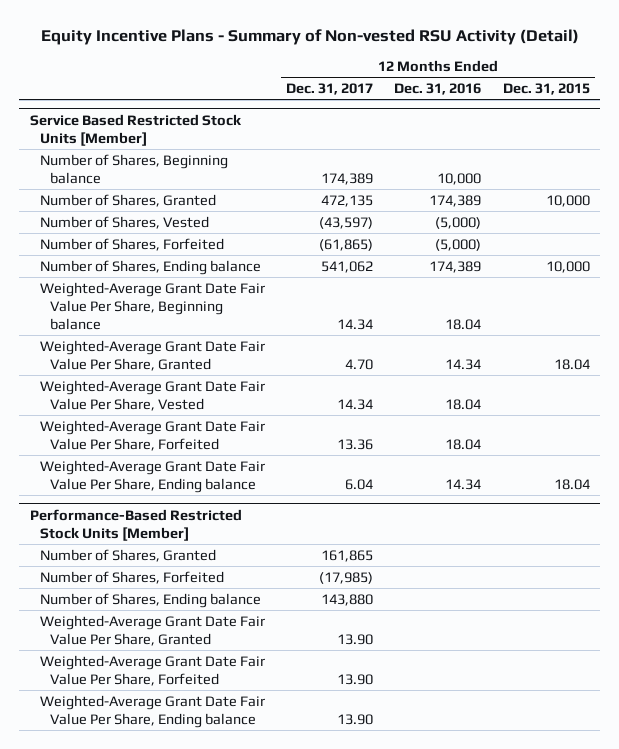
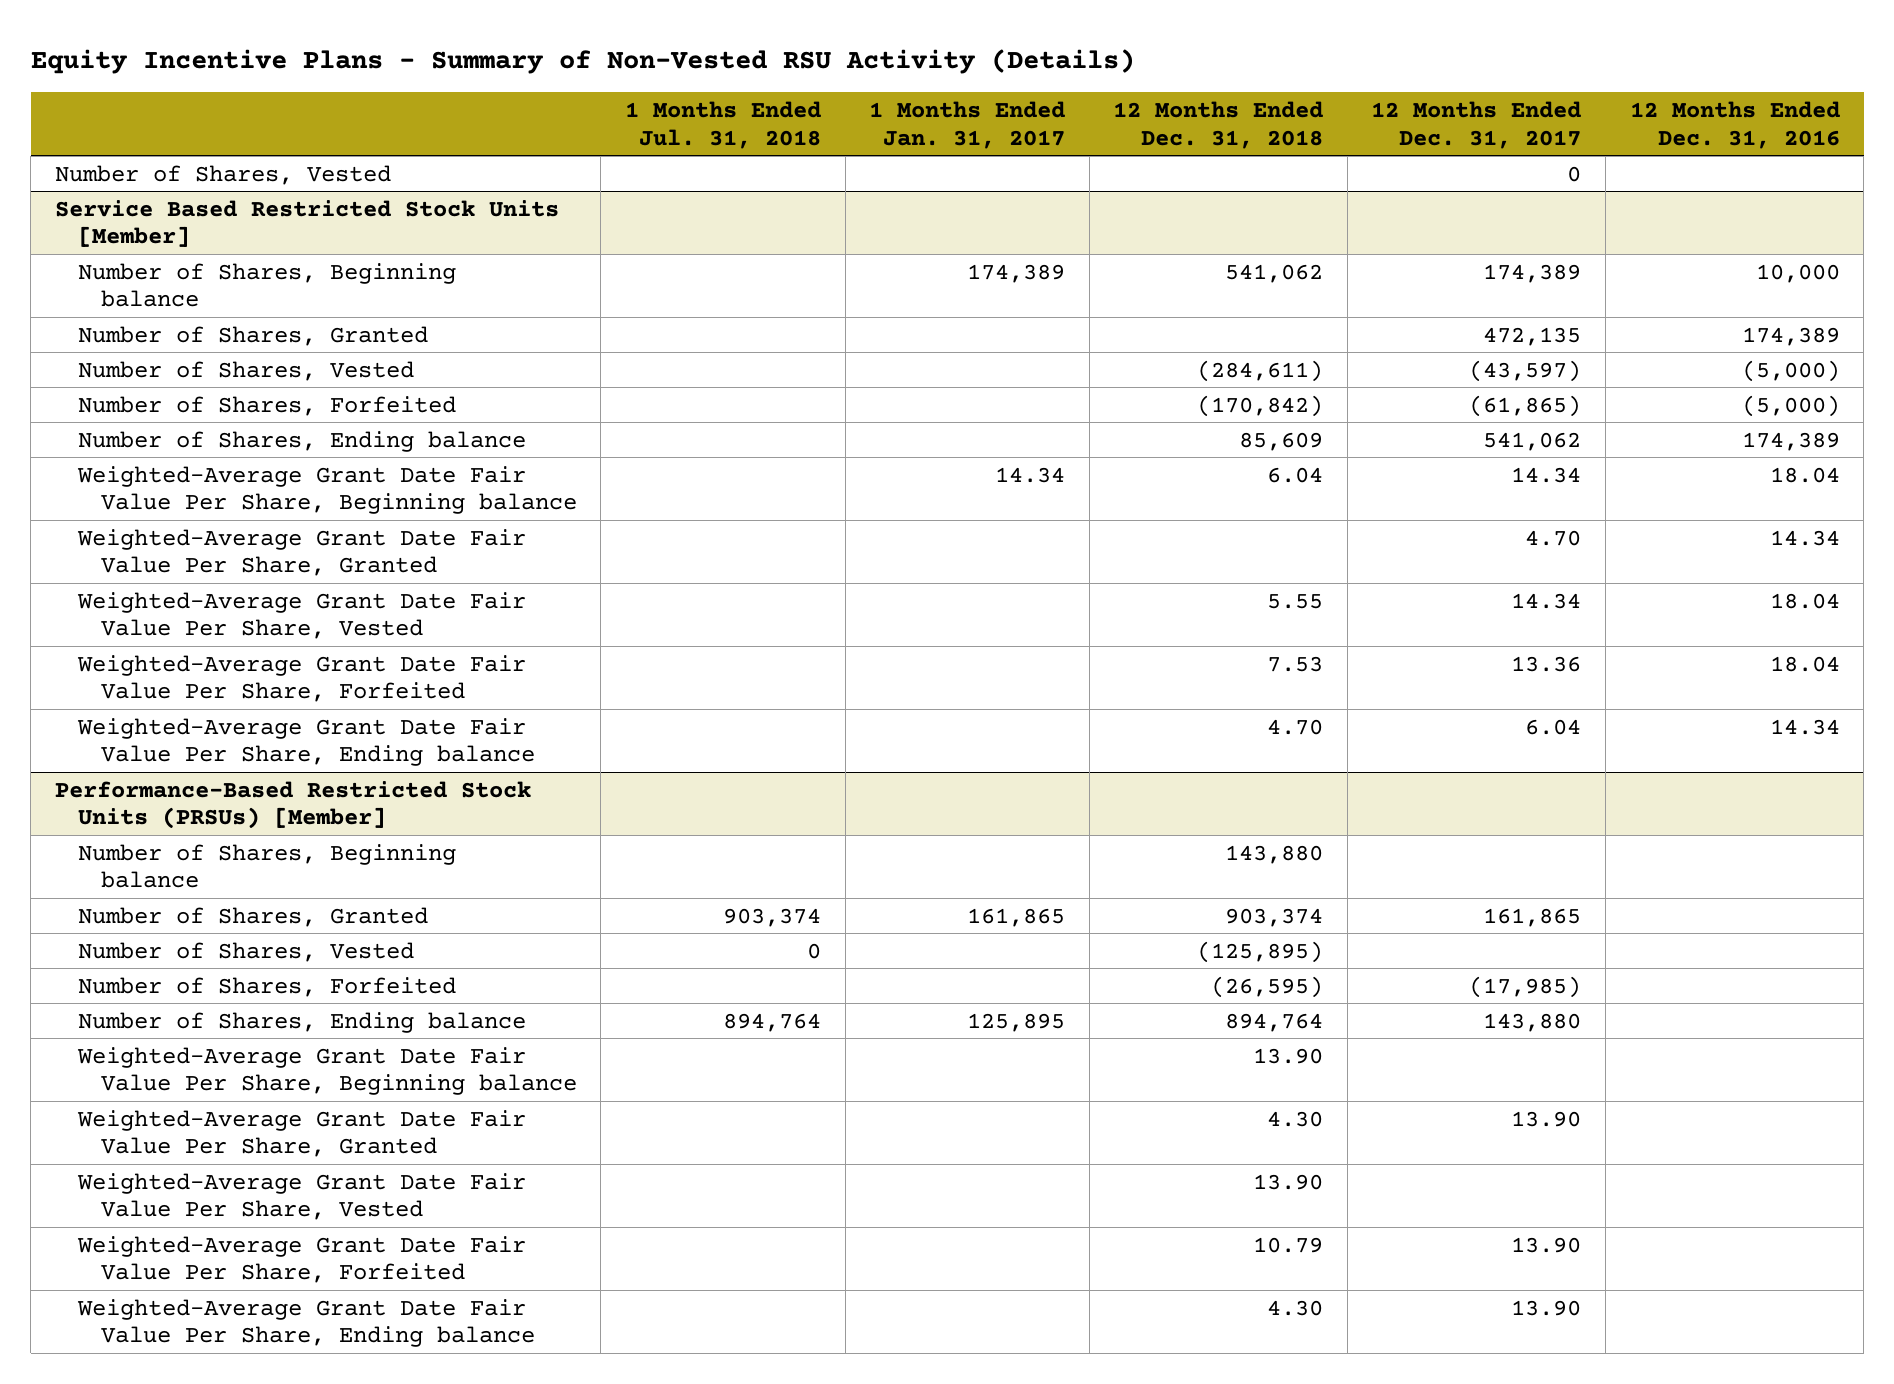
- Equity Incentive Plans - Summary of Non-vested RSU Activity (Detail)
+ Equity Incentive Plans - Summary of Non-Vested RSU Activity (Details)
- | 12 Months Ended Dec. 31, 2017 | 12 Months Ended Dec. 31, 2016 | 12 Months Ended Dec. 31, 2015
+ | 1 Months Ended Jul. 31, 2018 | 1 Months Ended Jan. 31, 2017 | 12 Months Ended Dec. 31, 2018 | 12 Months Ended Dec. 31, 2017 | 12 Months Ended Dec. 31, 2016
+ Number of Shares, Vested | | | | 0 |
- Performance-Based Restricted Stock Units [Member]
+ Performance-Based Restricted Stock Units (PRSUs) [Member]
+ Number of Shares, Beginning balance | | | 143,880 | |
+ Number of Shares, Vested | 0 | | (125,895) | |
+ Weighted-Average Grant Date Fair Value Per Share, Beginning balance | | | 13.90 | |
+ Weighted-Average Grant Date Fair Value Per Share, Vested | | | 13.90 | |

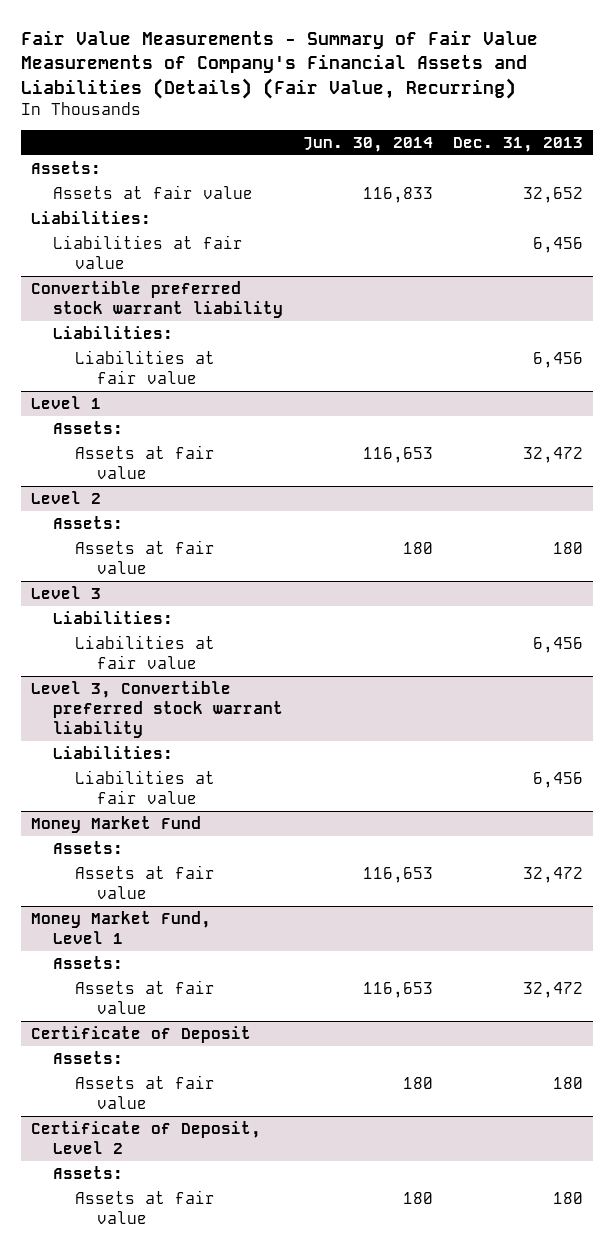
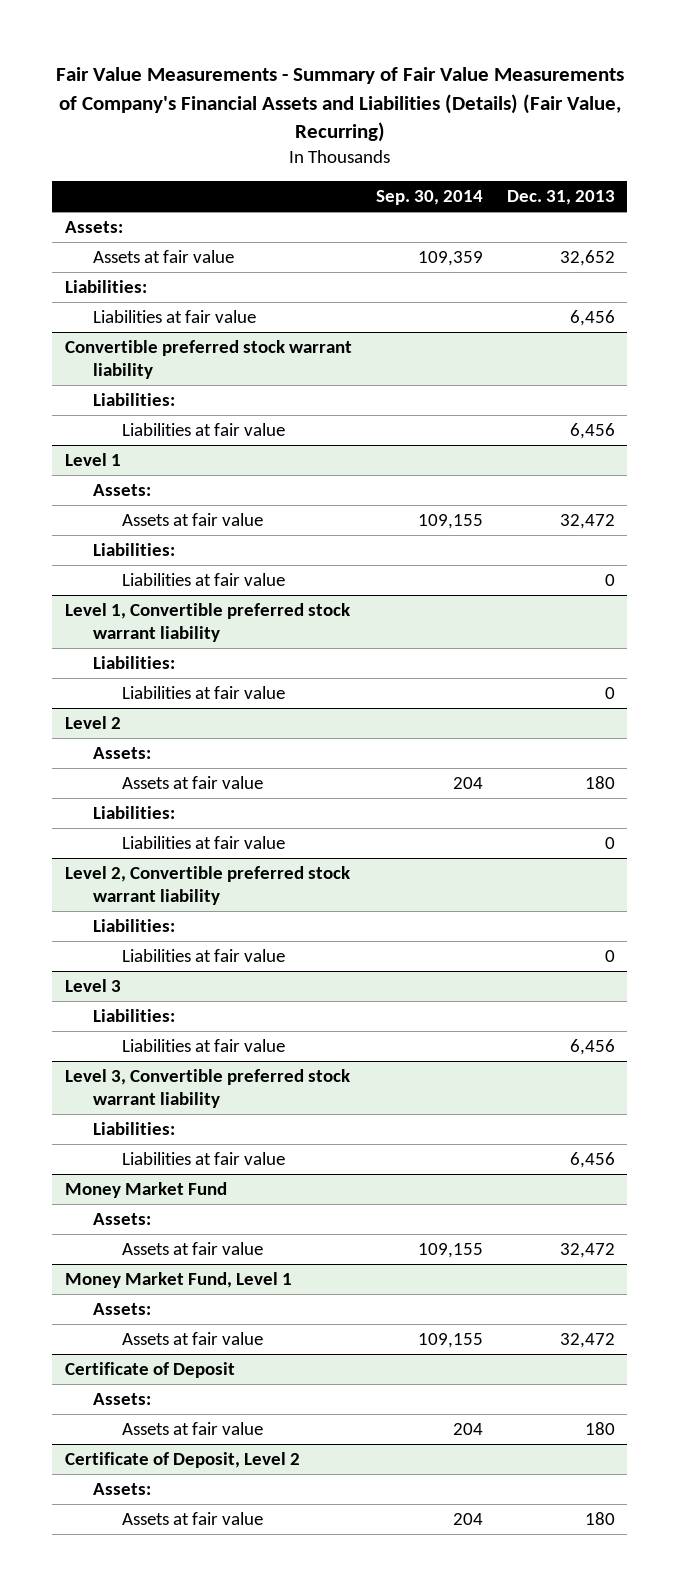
- | Jun. 30, 2014 | Dec. 31, 2013
+ | Sep. 30, 2014 | Dec. 31, 2013
@ Level 1
+ Liabilities:
+ Liabilities at fair value | | 0
+ Level 1, Convertible preferred stock warrant liability
+ Liabilities:
+ Liabilities at fair value | | 0
@ Level 2
+ Liabilities:
+ Liabilities at fair value | | 0
+ Level 2, Convertible preferred stock warrant liability
+ Liabilities:
+ Liabilities at fair value | | 0

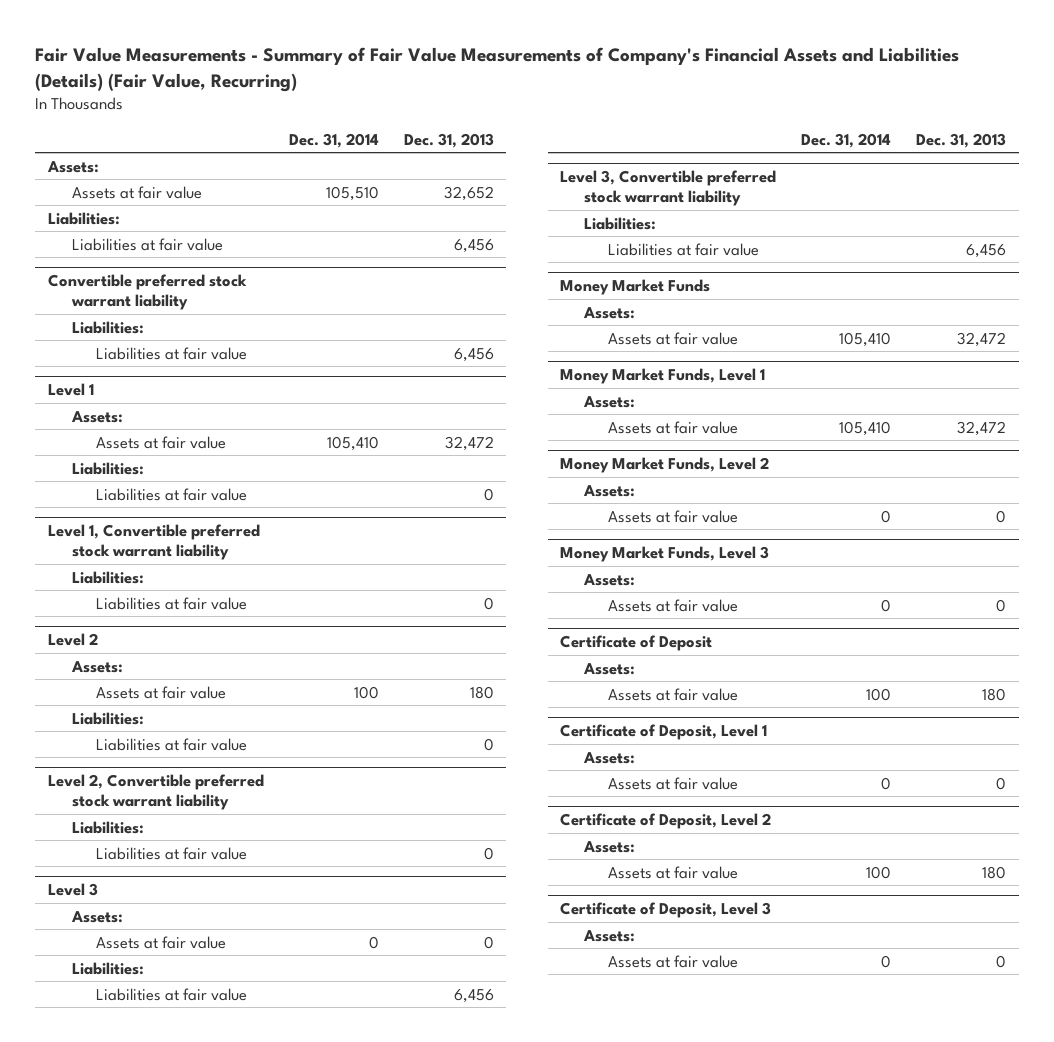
- | Sep. 30, 2014 | Dec. 31, 2013
+ | Dec. 31, 2014 | Dec. 31, 2013
@ Level 3
+ Assets:
+ Assets at fair value | 0 | 0
- Money Market Fund
+ Money Market Funds
- Money Market Fund, Level 1
+ Money Market Funds, Level 1
+ Money Market Funds, Level 2
+ Assets:
+ Assets at fair value | 0 | 0
+ Money Market Funds, Level 3
+ Assets:
+ Assets at fair value | 0 | 0
+ Certificate of Deposit, Level 1
+ Assets:
+ Assets at fair value | 0 | 0
+ Certificate of Deposit, Level 3
+ Assets:
+ Assets at fair value | 0 | 0

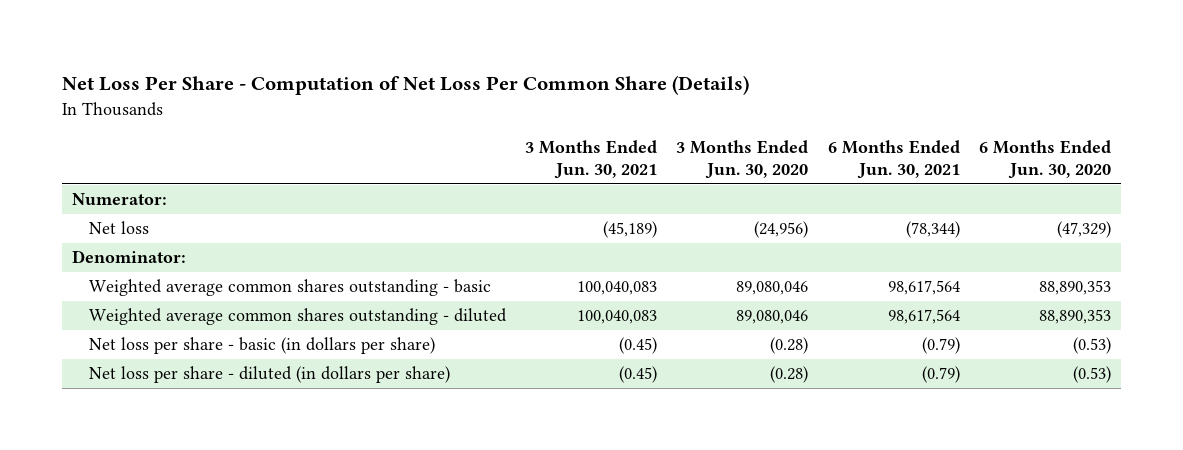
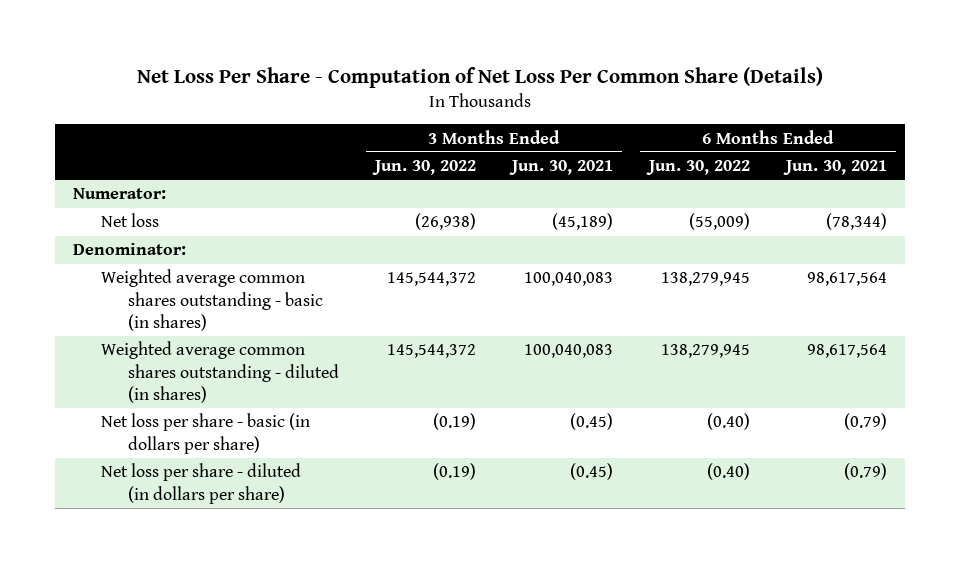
- | 3 Months Ended Jun. 30, 2021 | 3 Months Ended Jun. 30, 2020 | 6 Months Ended Jun. 30, 2021 | 6 Months Ended Jun. 30, 2020
+ | 3 Months Ended Jun. 30, 2022 | 3 Months Ended Jun. 30, 2021 | 6 Months Ended Jun. 30, 2022 | 6 Months Ended Jun. 30, 2021
- Weighted average common shares outstanding - basic | 100,040,083 | 89,080,046 | 98,617,564 | 88,890,353
- Weighted average common shares outstanding - diluted | 100,040,083 | 89,080,046 | 98,617,564 | 88,890,353
+ Weighted average common shares outstanding - basic (in shares) | 145,544,372 | 100,040,083 | 138,279,945 | 98,617,564
+ Weighted average common shares outstanding - diluted (in shares) | 145,544,372 | 100,040,083 | 138,279,945 | 98,617,564

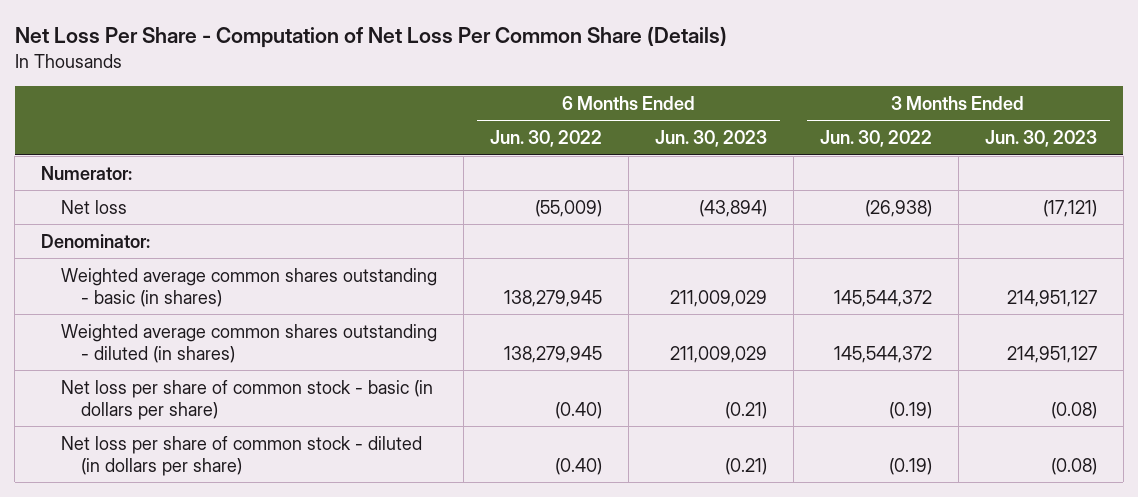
- | 3 Months Ended Jun. 30, 2022 | 3 Months Ended Jun. 30, 2021 | 6 Months Ended Jun. 30, 2022 | 6 Months Ended Jun. 30, 2021
+ | 6 Months Ended Jun. 30, 2022 | 6 Months Ended Jun. 30, 2023 | 3 Months Ended Jun. 30, 2022 | 3 Months Ended Jun. 30, 2023
- Net loss per share - basic (in dollars per share) | (0.19) | (0.45) | (0.40) | (0.79)
- Net loss per share - diluted (in dollars per share) | (0.19) | (0.45) | (0.40) | (0.79)
+ Net loss per share of common stock - basic (in dollars per share) | (0.40) | (0.21) | (0.19) | (0.08)
+ Net loss per share of common stock - diluted (in dollars per share) | (0.40) | (0.21) | (0.19) | (0.08)

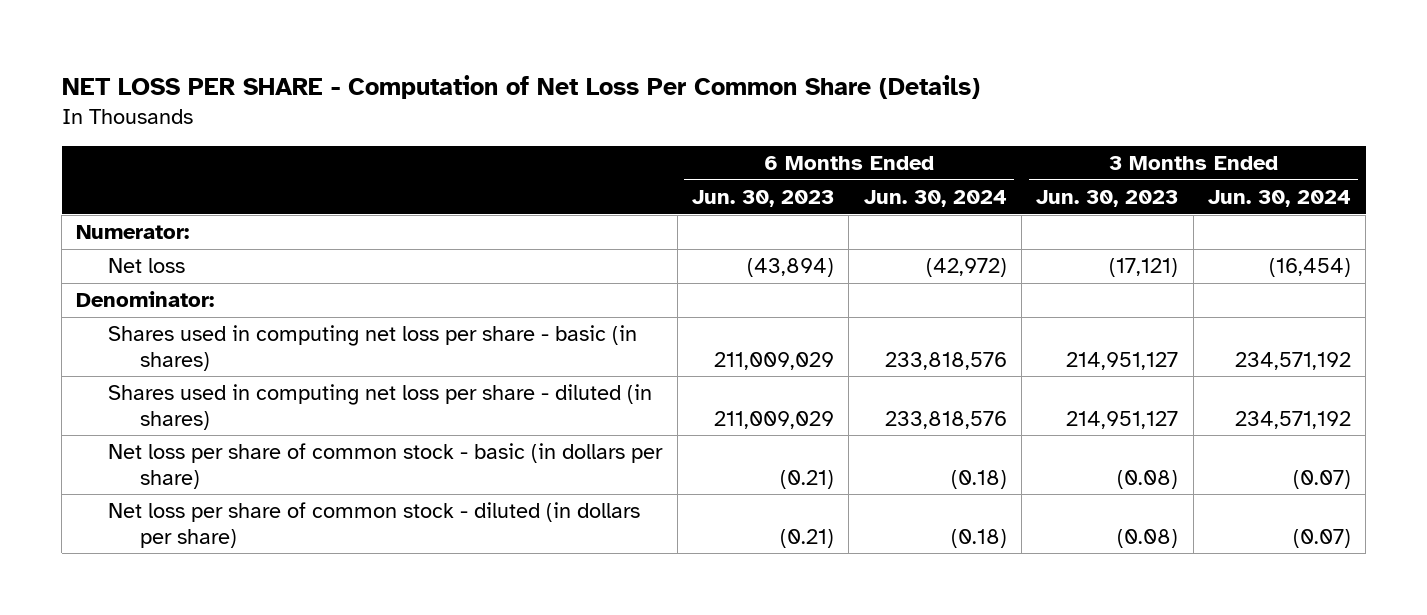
- Net Loss Per Share - Computation of Net Loss Per Common Share (Details)
+ NET LOSS PER SHARE - Computation of Net Loss Per Common Share (Details)
- | 6 Months Ended Jun. 30, 2022 | 6 Months Ended Jun. 30, 2023 | 3 Months Ended Jun. 30, 2022 | 3 Months Ended Jun. 30, 2023
+ | 6 Months Ended Jun. 30, 2023 | 6 Months Ended Jun. 30, 2024 | 3 Months Ended Jun. 30, 2023 | 3 Months Ended Jun. 30, 2024
- Weighted average common shares outstanding - basic (in shares) | 138,279,945 | 211,009,029 | 145,544,372 | 214,951,127
- Weighted average common shares outstanding - diluted (in shares) | 138,279,945 | 211,009,029 | 145,544,372 | 214,951,127
+ Shares used in computing net loss per share - basic (in shares) | 211,009,029 | 233,818,576 | 214,951,127 | 234,571,192
+ Shares used in computing net loss per share - diluted (in shares) | 211,009,029 | 233,818,576 | 214,951,127 | 234,571,192

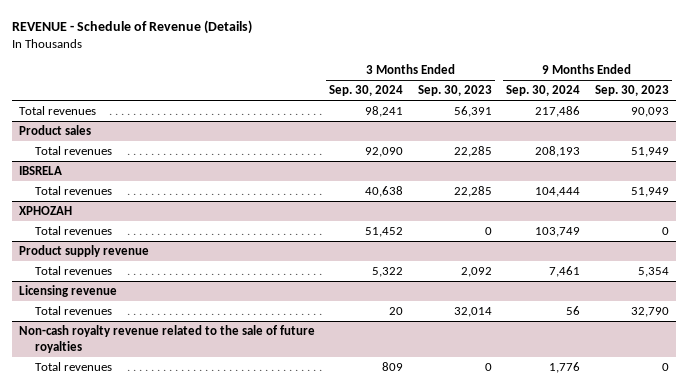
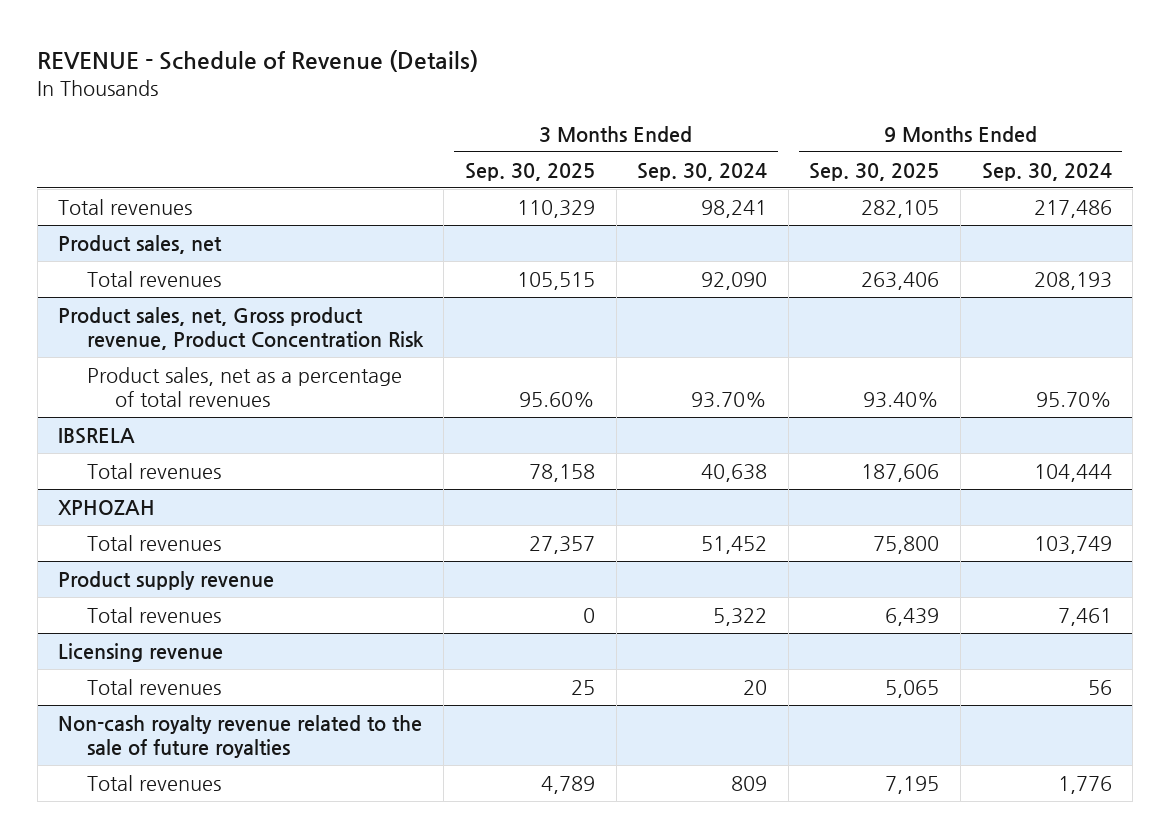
- | 3 Months Ended Sep. 30, 2024 | 3 Months Ended Sep. 30, 2023 | 9 Months Ended Sep. 30, 2024 | 9 Months Ended Sep. 30, 2023
+ | 3 Months Ended Sep. 30, 2025 | 3 Months Ended Sep. 30, 2024 | 9 Months Ended Sep. 30, 2025 | 9 Months Ended Sep. 30, 2024
- Product sales
+ Product sales, net
+ Product sales, net, Gross product revenue, Product Concentration Risk
+ Product sales, net as a percentage of total revenues | 95.60% | 93.70% | 93.40% | 95.70%

